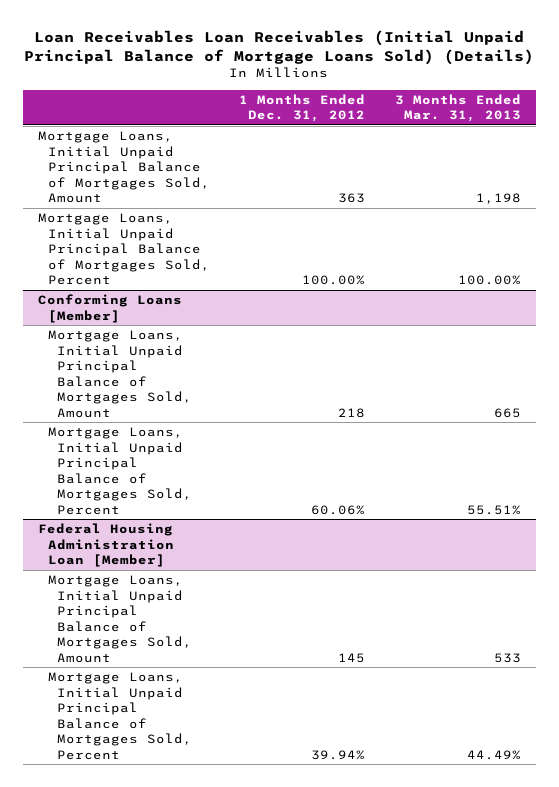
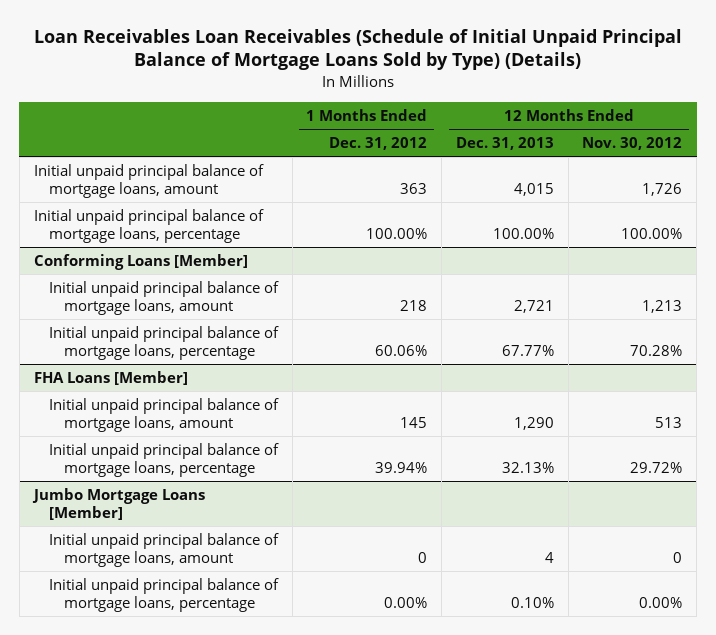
- Loan Receivables Loan Receivables (Initial Unpaid Principal Balance of Mortgage Loans Sold) (Details)
+ Loan Receivables Loan Receivables (Schedule of Initial Unpaid Principal Balance of Mortgage Loans Sold by Type) (Details)
- | 1 Months Ended Dec. 31, 2012 | 3 Months Ended Mar. 31, 2013
+ | 1 Months Ended Dec. 31, 2012 | 12 Months Ended Dec. 31, 2013 | 12 Months Ended Nov. 30, 2012
- Mortgage Loans, Initial Unpaid Principal Balance of Mortgages Sold, Amount | 363 | 1,198
- Mortgage Loans, Initial Unpaid Principal Balance of Mortgages Sold, Percent | 100.00% | 100.00%
+ Initial unpaid principal balance of mortgage loans, amount | 363 | 4,015 | 1,726
+ Initial unpaid principal balance of mortgage loans, percentage | 100.00% | 100.00% | 100.00%
@ Conforming Loans [Member]
- Mortgage Loans, Initial Unpaid Principal Balance of Mortgages Sold, Amount | 218 | 665
- Mortgage Loans, Initial Unpaid Principal Balance of Mortgages Sold, Percent | 60.06% | 55.51%
- Federal Housing Administration Loan [Member]
- Mortgage Loans, Initial Unpaid Principal Balance of Mortgages Sold, Amount | 145 | 533
- Mortgage Loans, Initial Unpaid Principal Balance of Mortgages Sold, Percent | 39.94% | 44.49%
@ Conforming Loans [Member]
+ Initial unpaid principal balance of mortgage loans, amount | 218 | 2,721 | 1,213
+ Initial unpaid principal balance of mortgage loans, percentage | 60.06% | 67.77% | 70.28%
+ FHA Loans [Member]
+ Initial unpaid principal balance of mortgage loans, amount | 145 | 1,290 | 513
+ Initial unpaid principal balance of mortgage loans, percentage | 39.94% | 32.13% | 29.72%
+ Jumbo Mortgage Loans [Member]
+ Initial unpaid principal balance of mortgage loans, amount | 0 | 4 | 0
+ Initial unpaid principal balance of mortgage loans, percentage | 0.00% | 0.10% | 0.00%

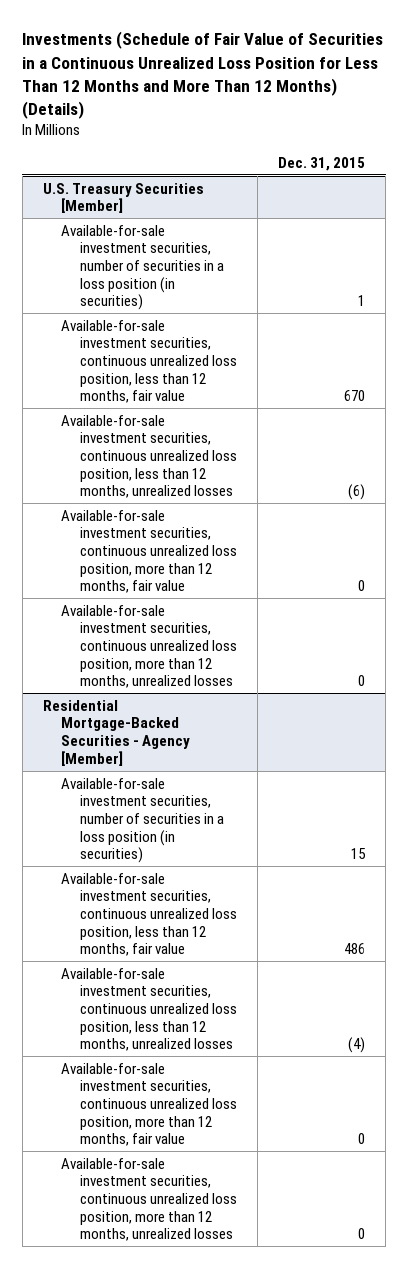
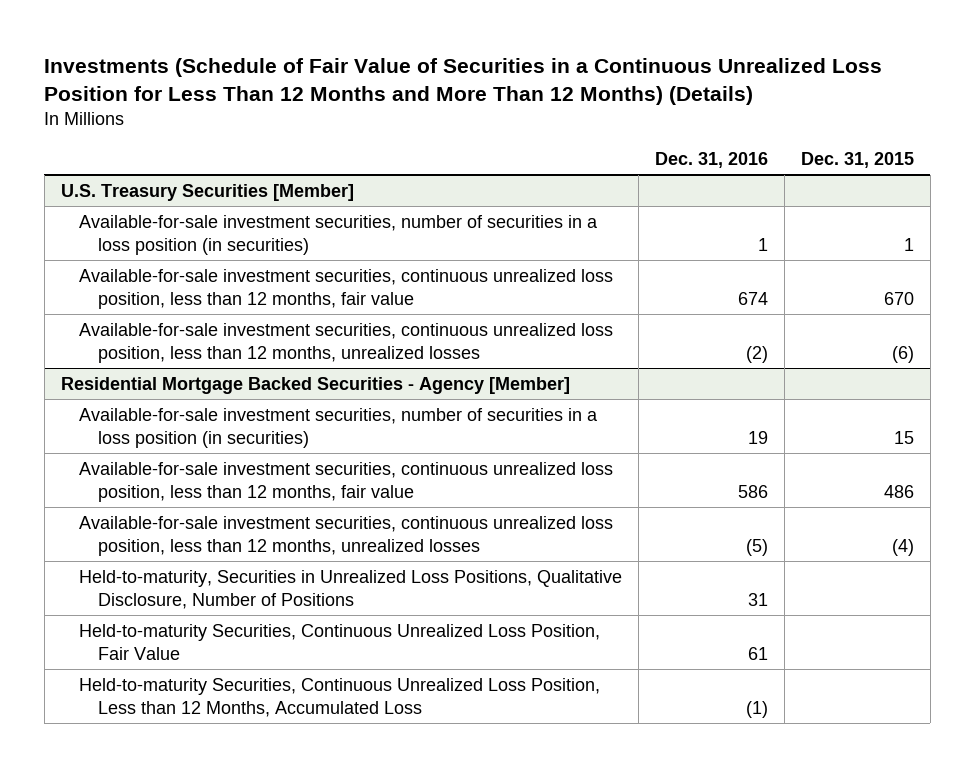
- | Dec. 31, 2015
+ | Dec. 31, 2016 | Dec. 31, 2015
@ U.S. Treasury Securities [Member]
- Available-for-sale investment securities, continuous unrealized loss position, more than 12 months, fair value | 0
- Available-for-sale investment securities, continuous unrealized loss position, more than 12 months, unrealized losses | 0
- Residential Mortgage-Backed Securities - Agency [Member]
+ Residential Mortgage Backed Securities - Agency [Member]
- Available-for-sale investment securities, continuous unrealized loss position, more than 12 months, fair value | 0
- Available-for-sale investment securities, continuous unrealized loss position, more than 12 months, unrealized losses | 0
+ Held-to-maturity, Securities in Unrealized Loss Positions, Qualitative Disclosure, Number of Positions | 31 |
+ Held-to-maturity Securities, Continuous Unrealized Loss Position, Fair Value | 61 |
+ Held-to-maturity Securities, Continuous Unrealized Loss Position, Less than 12 Months, Accumulated Loss | (1) |

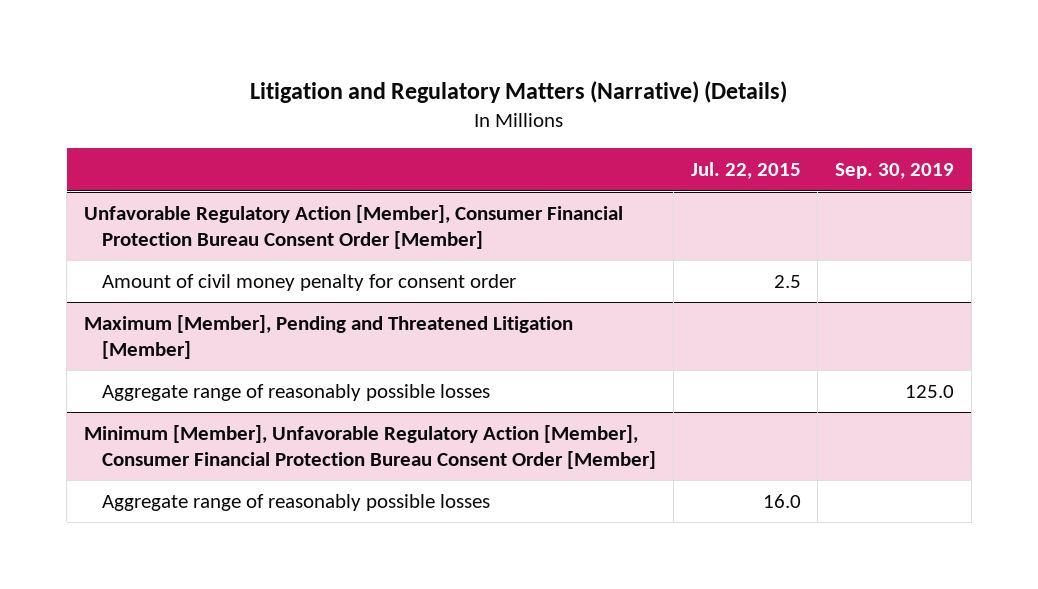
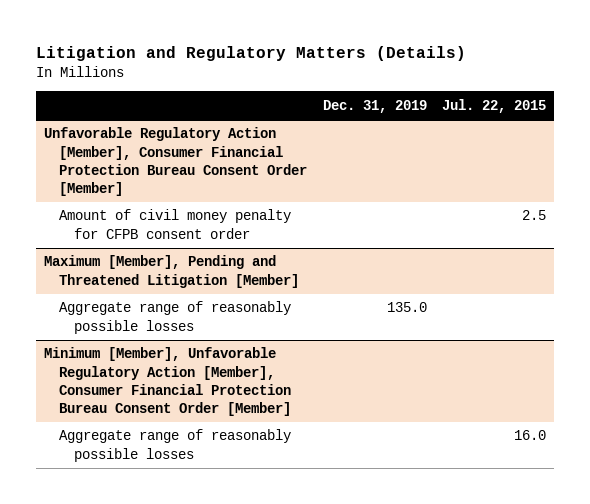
- Litigation and Regulatory Matters (Narrative) (Details)
+ Litigation and Regulatory Matters (Details)
- | Jul. 22, 2015 | Sep. 30, 2019
+ | Dec. 31, 2019 | Jul. 22, 2015
@ Unfavorable Regulatory Action [Member], Consumer Financial Protection Bureau Consent Order [Member]
- Amount of civil money penalty for consent order | 2.5 |
+ Amount of civil money penalty for CFPB consent order | | 2.5

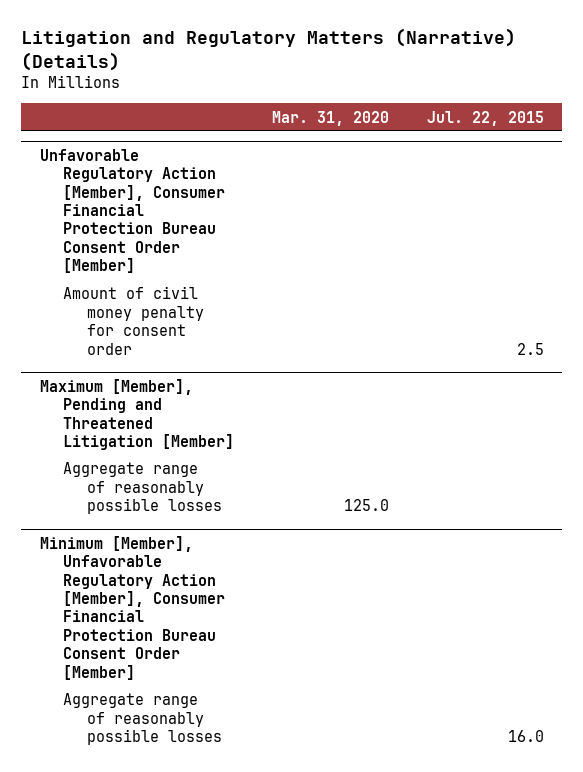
- Litigation and Regulatory Matters (Details)
+ Litigation and Regulatory Matters (Narrative) (Details)
- | Dec. 31, 2019 | Jul. 22, 2015
+ | Mar. 31, 2020 | Jul. 22, 2015
@ Unfavorable Regulatory Action [Member], Consumer Financial Protection Bureau Consent Order [Member]
- Amount of civil money penalty for CFPB consent order | | 2.5
+ Amount of civil money penalty for consent order | | 2.5

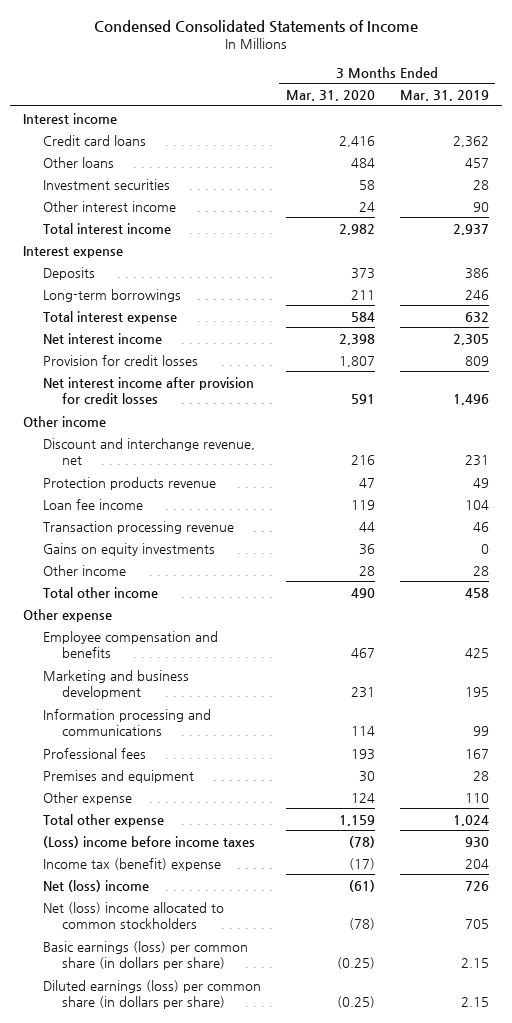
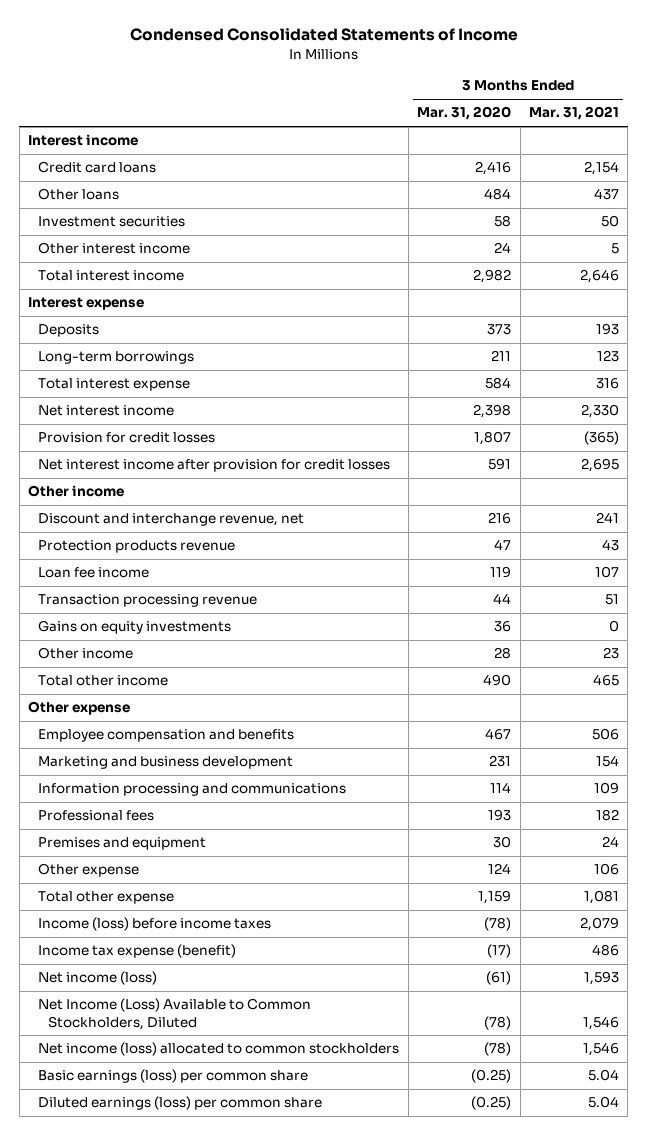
- | 3 Months Ended Mar. 31, 2020 | 3 Months Ended Mar. 31, 2019
+ | 3 Months Ended Mar. 31, 2020 | 3 Months Ended Mar. 31, 2021
- (Loss) income before income taxes | (78) | 930
- Income tax (benefit) expense | (17) | 204
- Net (loss) income | (61) | 726
- Net (loss) income allocated to common stockholders | (78) | 705
- Basic earnings (loss) per common share (in dollars per share) | (0.25) | 2.15
- Diluted earnings (loss) per common share (in dollars per share) | (0.25) | 2.15
+ Income (loss) before income taxes | (78) | 2,079
+ Income tax expense (benefit) | (17) | 486
+ Net income (loss) | (61) | 1,593
+ Net Income (Loss) Available to Common Stockholders, Diluted | (78) | 1,546
+ Net income (loss) allocated to common stockholders | (78) | 1,546
+ Basic earnings (loss) per common share | (0.25) | 5.04
+ Diluted earnings (loss) per common share | (0.25) | 5.04

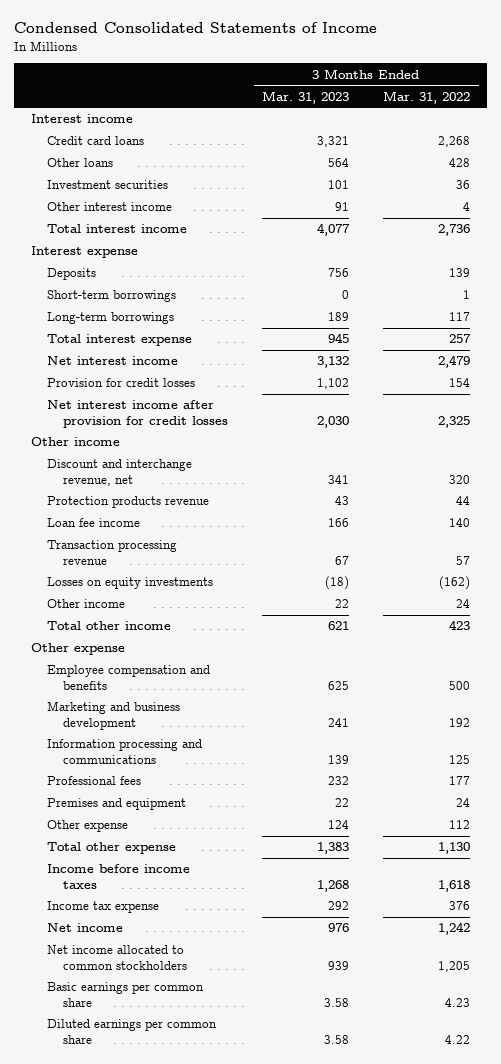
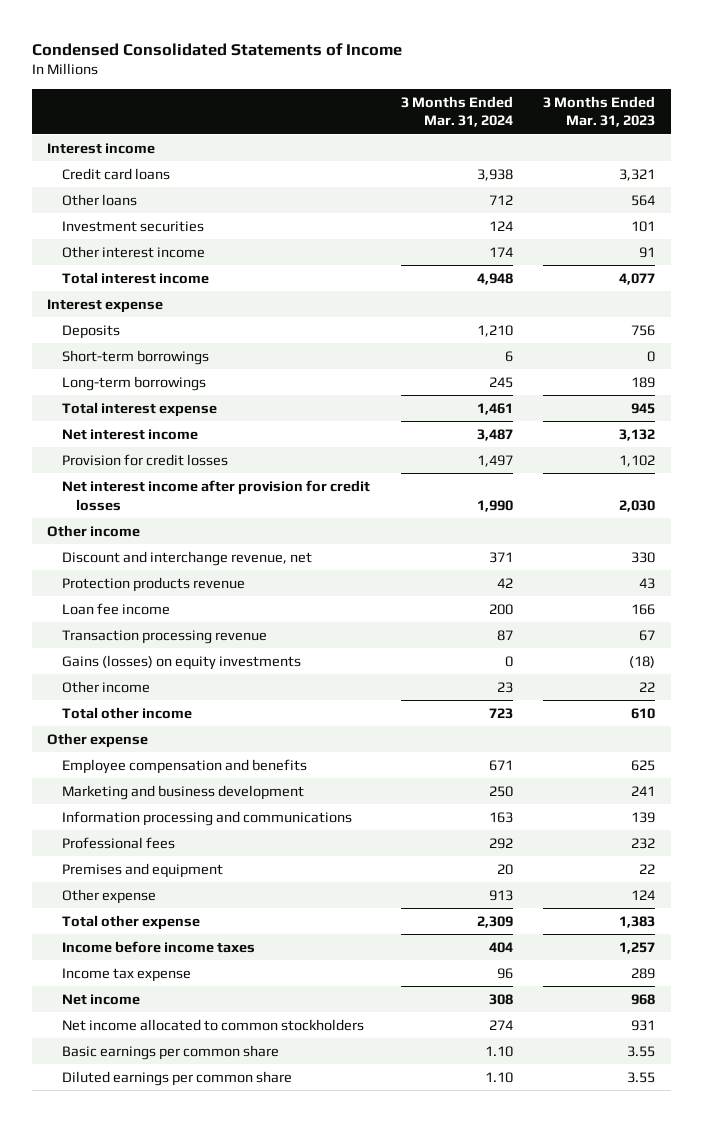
- | 3 Months Ended Mar. 31, 2023 | 3 Months Ended Mar. 31, 2022
+ | 3 Months Ended Mar. 31, 2024 | 3 Months Ended Mar. 31, 2023
- Discount and interchange revenue, net | 341 | 320
+ Discount and interchange revenue, net | 371 | 330
- Losses on equity investments | (18) | (162)
+ Gains (losses) on equity investments | 0 | (18)
- Total other income | 621 | 423
+ Total other income | 723 | 610
- Income before income taxes | 1,268 | 1,618
- Income tax expense | 292 | 376
- Net income | 976 | 1,242
- Net income allocated to common stockholders | 939 | 1,205
- Basic earnings per common share | 3.58 | 4.23
- Diluted earnings per common share | 3.58 | 4.22
+ Income before income taxes | 404 | 1,257
+ Income tax expense | 96 | 289
+ Net income | 308 | 968
+ Net income allocated to common stockholders | 274 | 931
+ Basic earnings per common share | 1.10 | 3.55
+ Diluted earnings per common share | 1.10 | 3.55

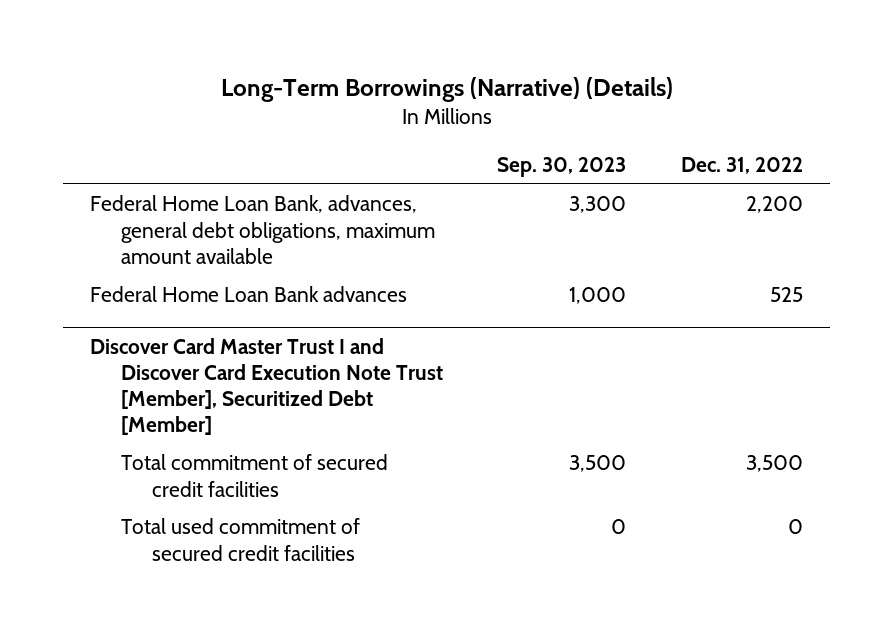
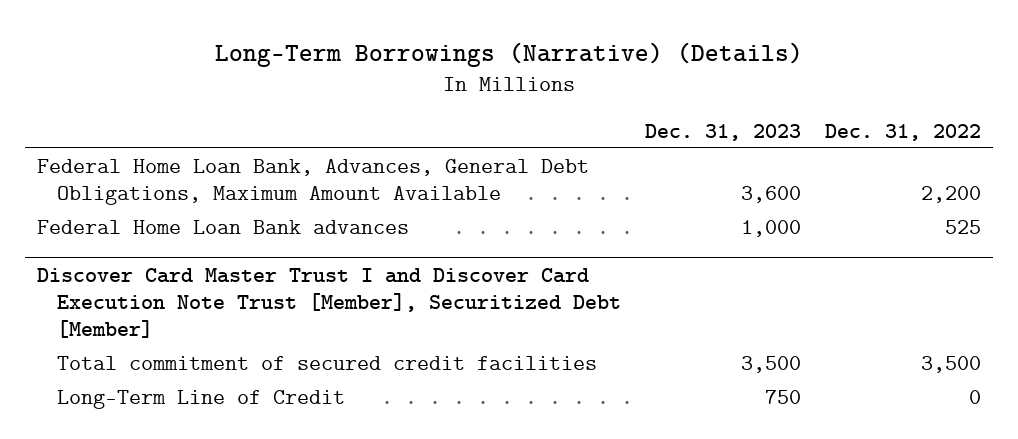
- | Sep. 30, 2023 | Dec. 31, 2022
+ | Dec. 31, 2023 | Dec. 31, 2022
- Federal Home Loan Bank, advances, general debt obligations, maximum amount available | 3,300 | 2,200
+ Federal Home Loan Bank, Advances, General Debt Obligations, Maximum Amount Available | 3,600 | 2,200
@ Discover Card Master Trust I and Discover Card Execution Note Trust [Member], Securitized Debt [Member]
- Total used commitment of secured credit facilities | 0 | 0
+ Long-Term Line of Credit | 750 | 0

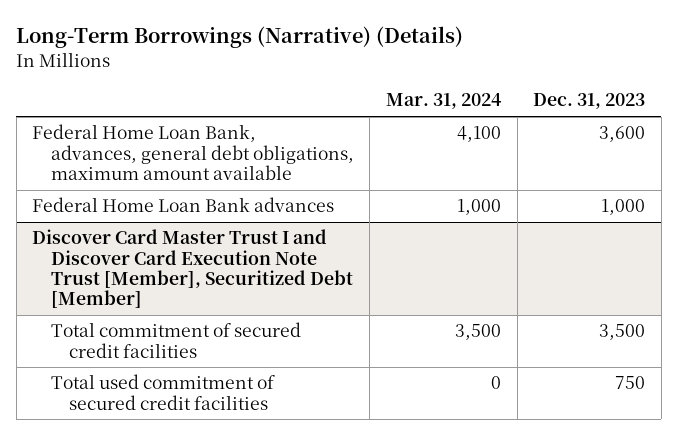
- | Dec. 31, 2023 | Dec. 31, 2022
+ | Mar. 31, 2024 | Dec. 31, 2023
- Federal Home Loan Bank, Advances, General Debt Obligations, Maximum Amount Available | 3,600 | 2,200
+ Federal Home Loan Bank, advances, general debt obligations, maximum amount available | 4,100 | 3,600
@ Discover Card Master Trust I and Discover Card Execution Note Trust [Member], Securitized Debt [Member]
- Long-Term Line of Credit | 750 | 0
+ Total used commitment of secured credit facilities | 0 | 750

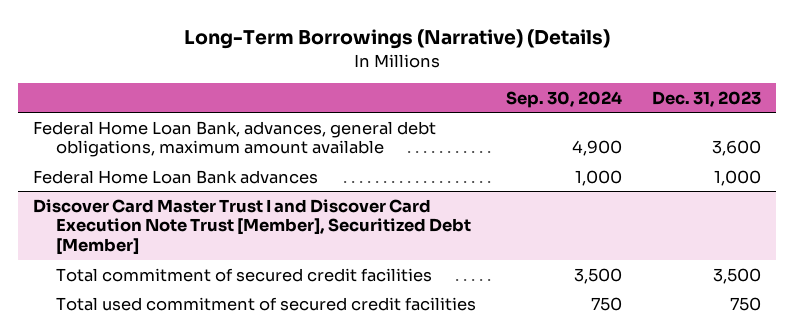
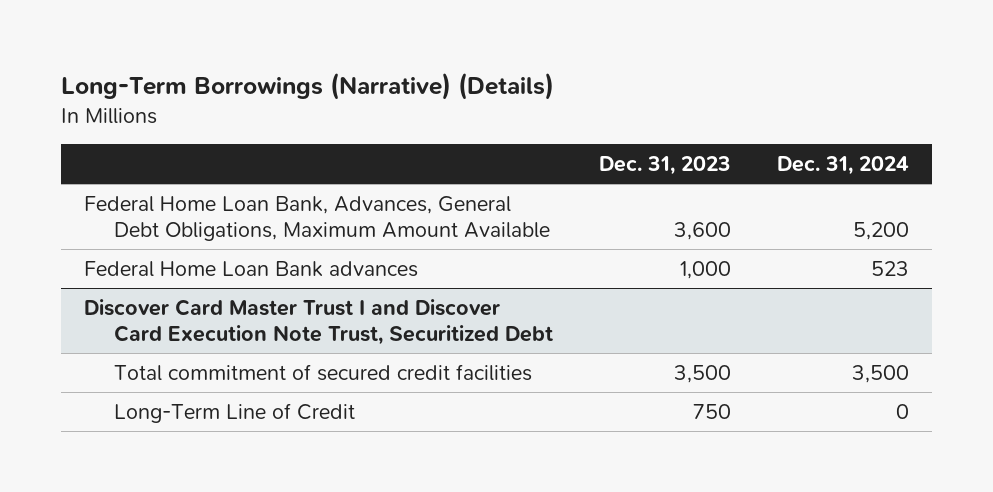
- | Sep. 30, 2024 | Dec. 31, 2023
+ | Dec. 31, 2023 | Dec. 31, 2024
- Federal Home Loan Bank, advances, general debt obligations, maximum amount available | 4,900 | 3,600
+ Federal Home Loan Bank, Advances, General Debt Obligations, Maximum Amount Available | 3,600 | 5,200
- Discover Card Master Trust I and Discover Card Execution Note Trust [Member], Securitized Debt [Member]
+ Discover Card Master Trust I and Discover Card Execution Note Trust, Securitized Debt
- Total used commitment of secured credit facilities | 750 | 750
+ Long-Term Line of Credit | 750 | 0

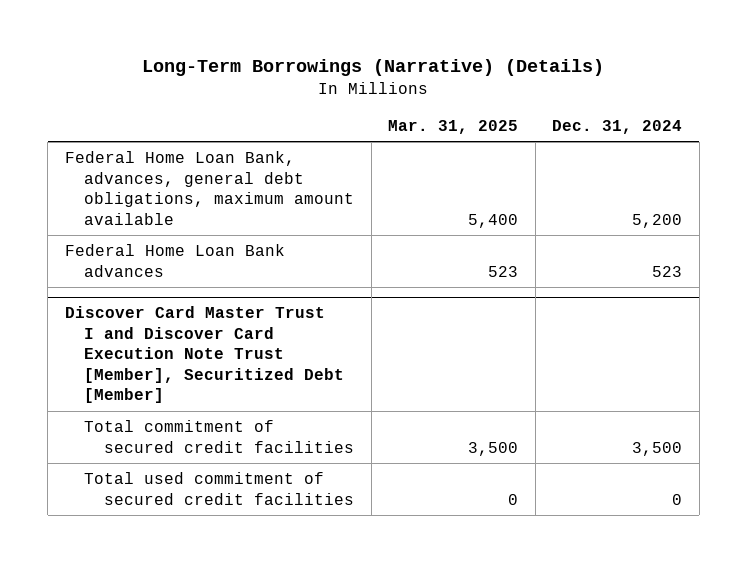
- | Dec. 31, 2023 | Dec. 31, 2024
+ | Mar. 31, 2025 | Dec. 31, 2024
- Federal Home Loan Bank, Advances, General Debt Obligations, Maximum Amount Available | 3,600 | 5,200
+ Federal Home Loan Bank, advances, general debt obligations, maximum amount available | 5,400 | 5,200
- Discover Card Master Trust I and Discover Card Execution Note Trust, Securitized Debt
+ Discover Card Master Trust I and Discover Card Execution Note Trust [Member], Securitized Debt [Member]
- Long-Term Line of Credit | 750 | 0
+ Total used commitment of secured credit facilities | 0 | 0

